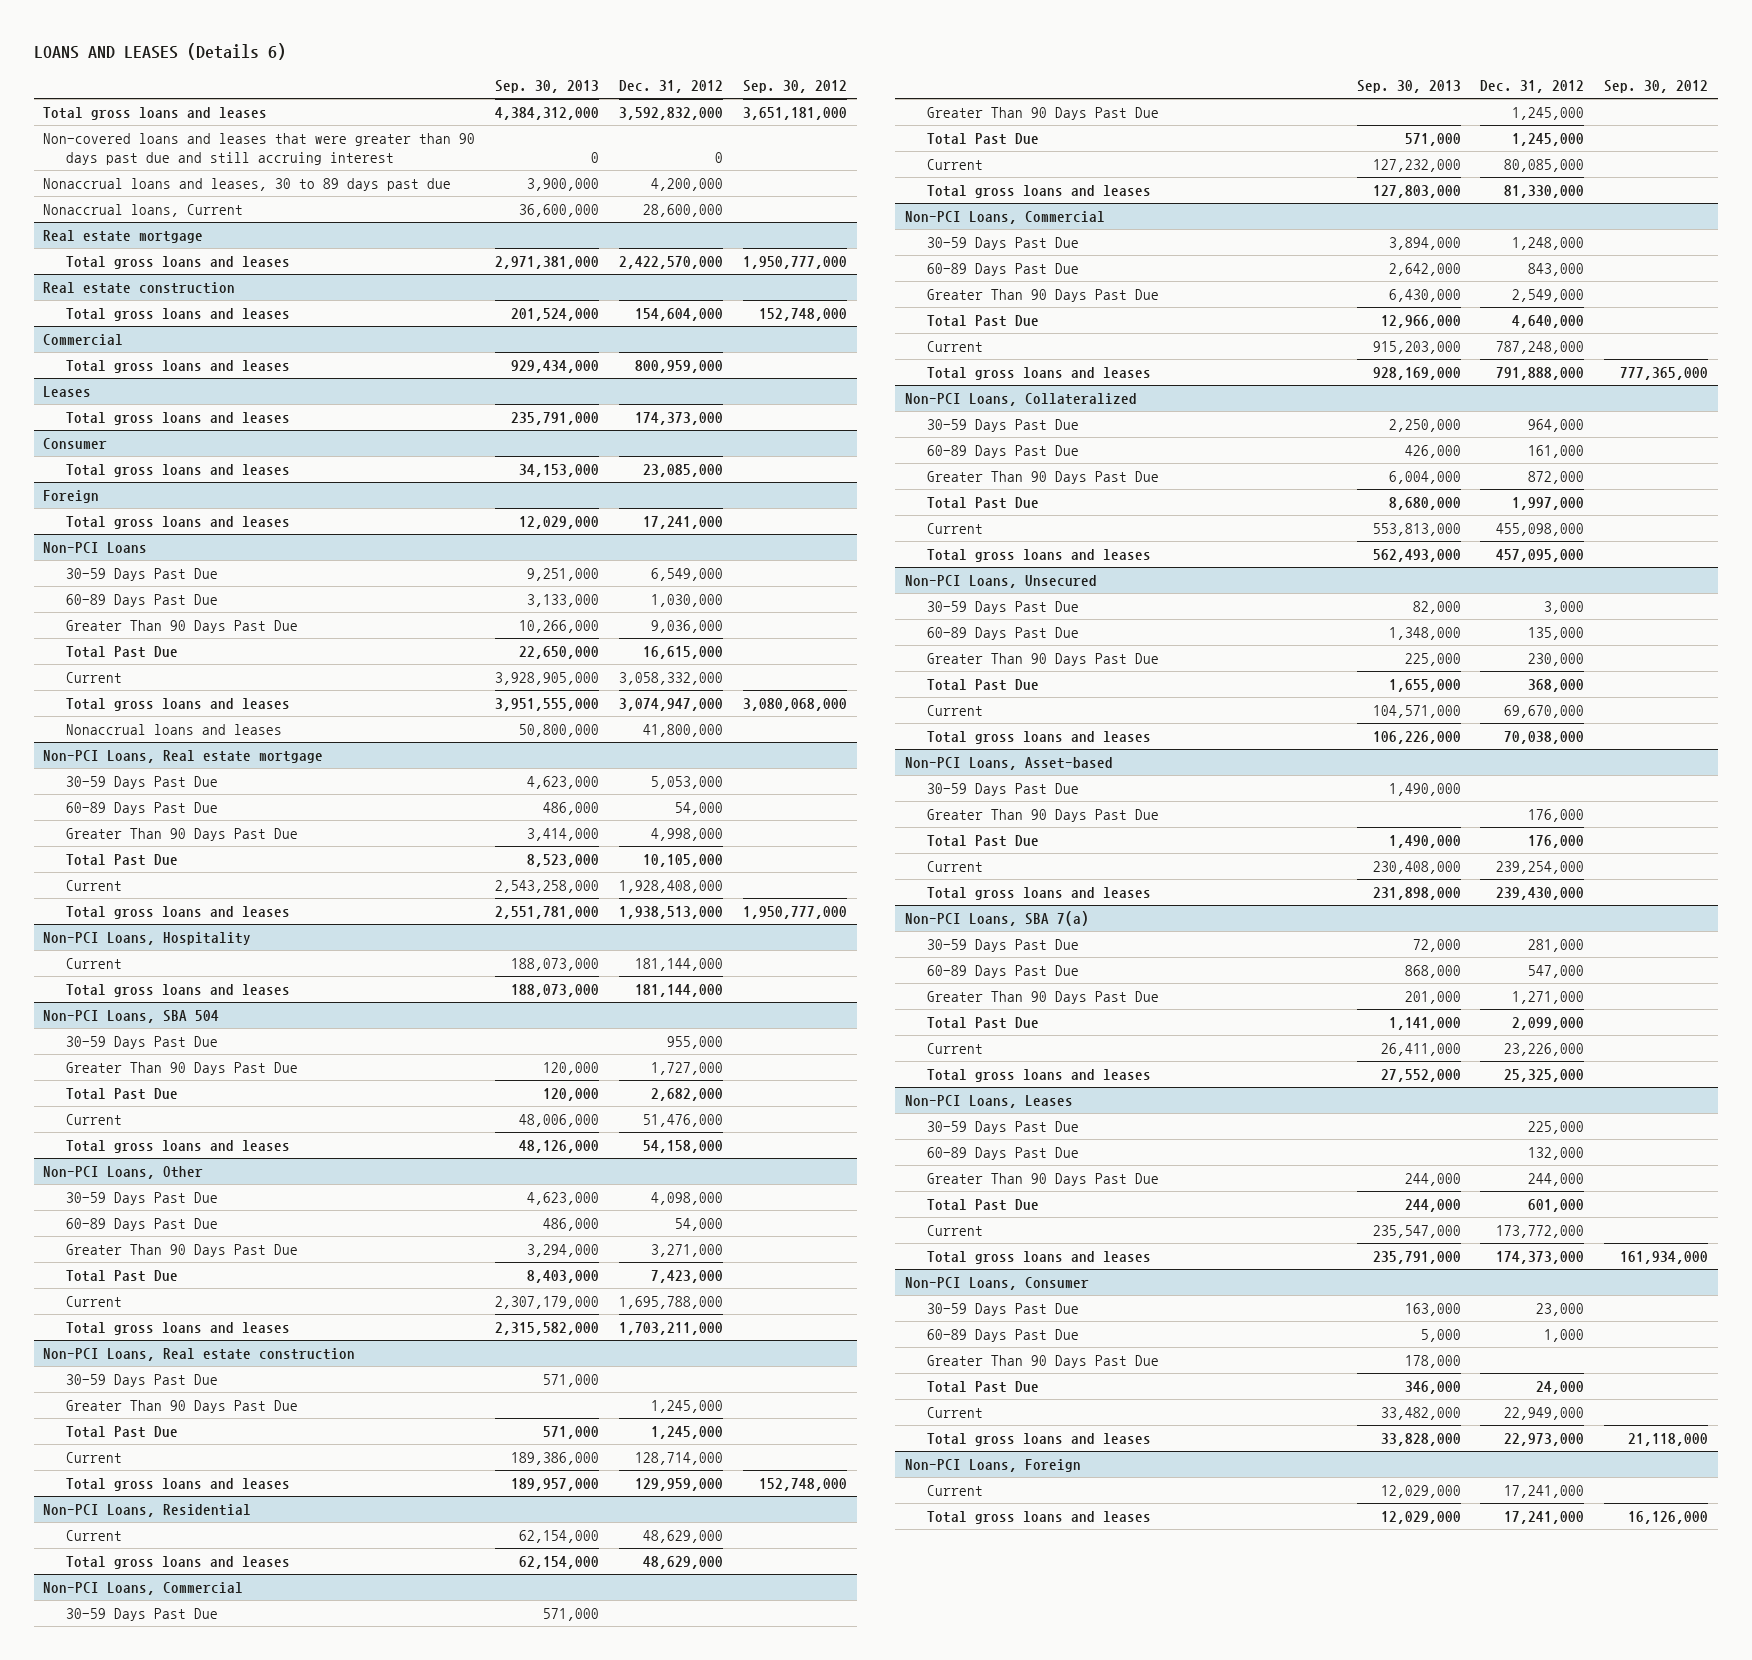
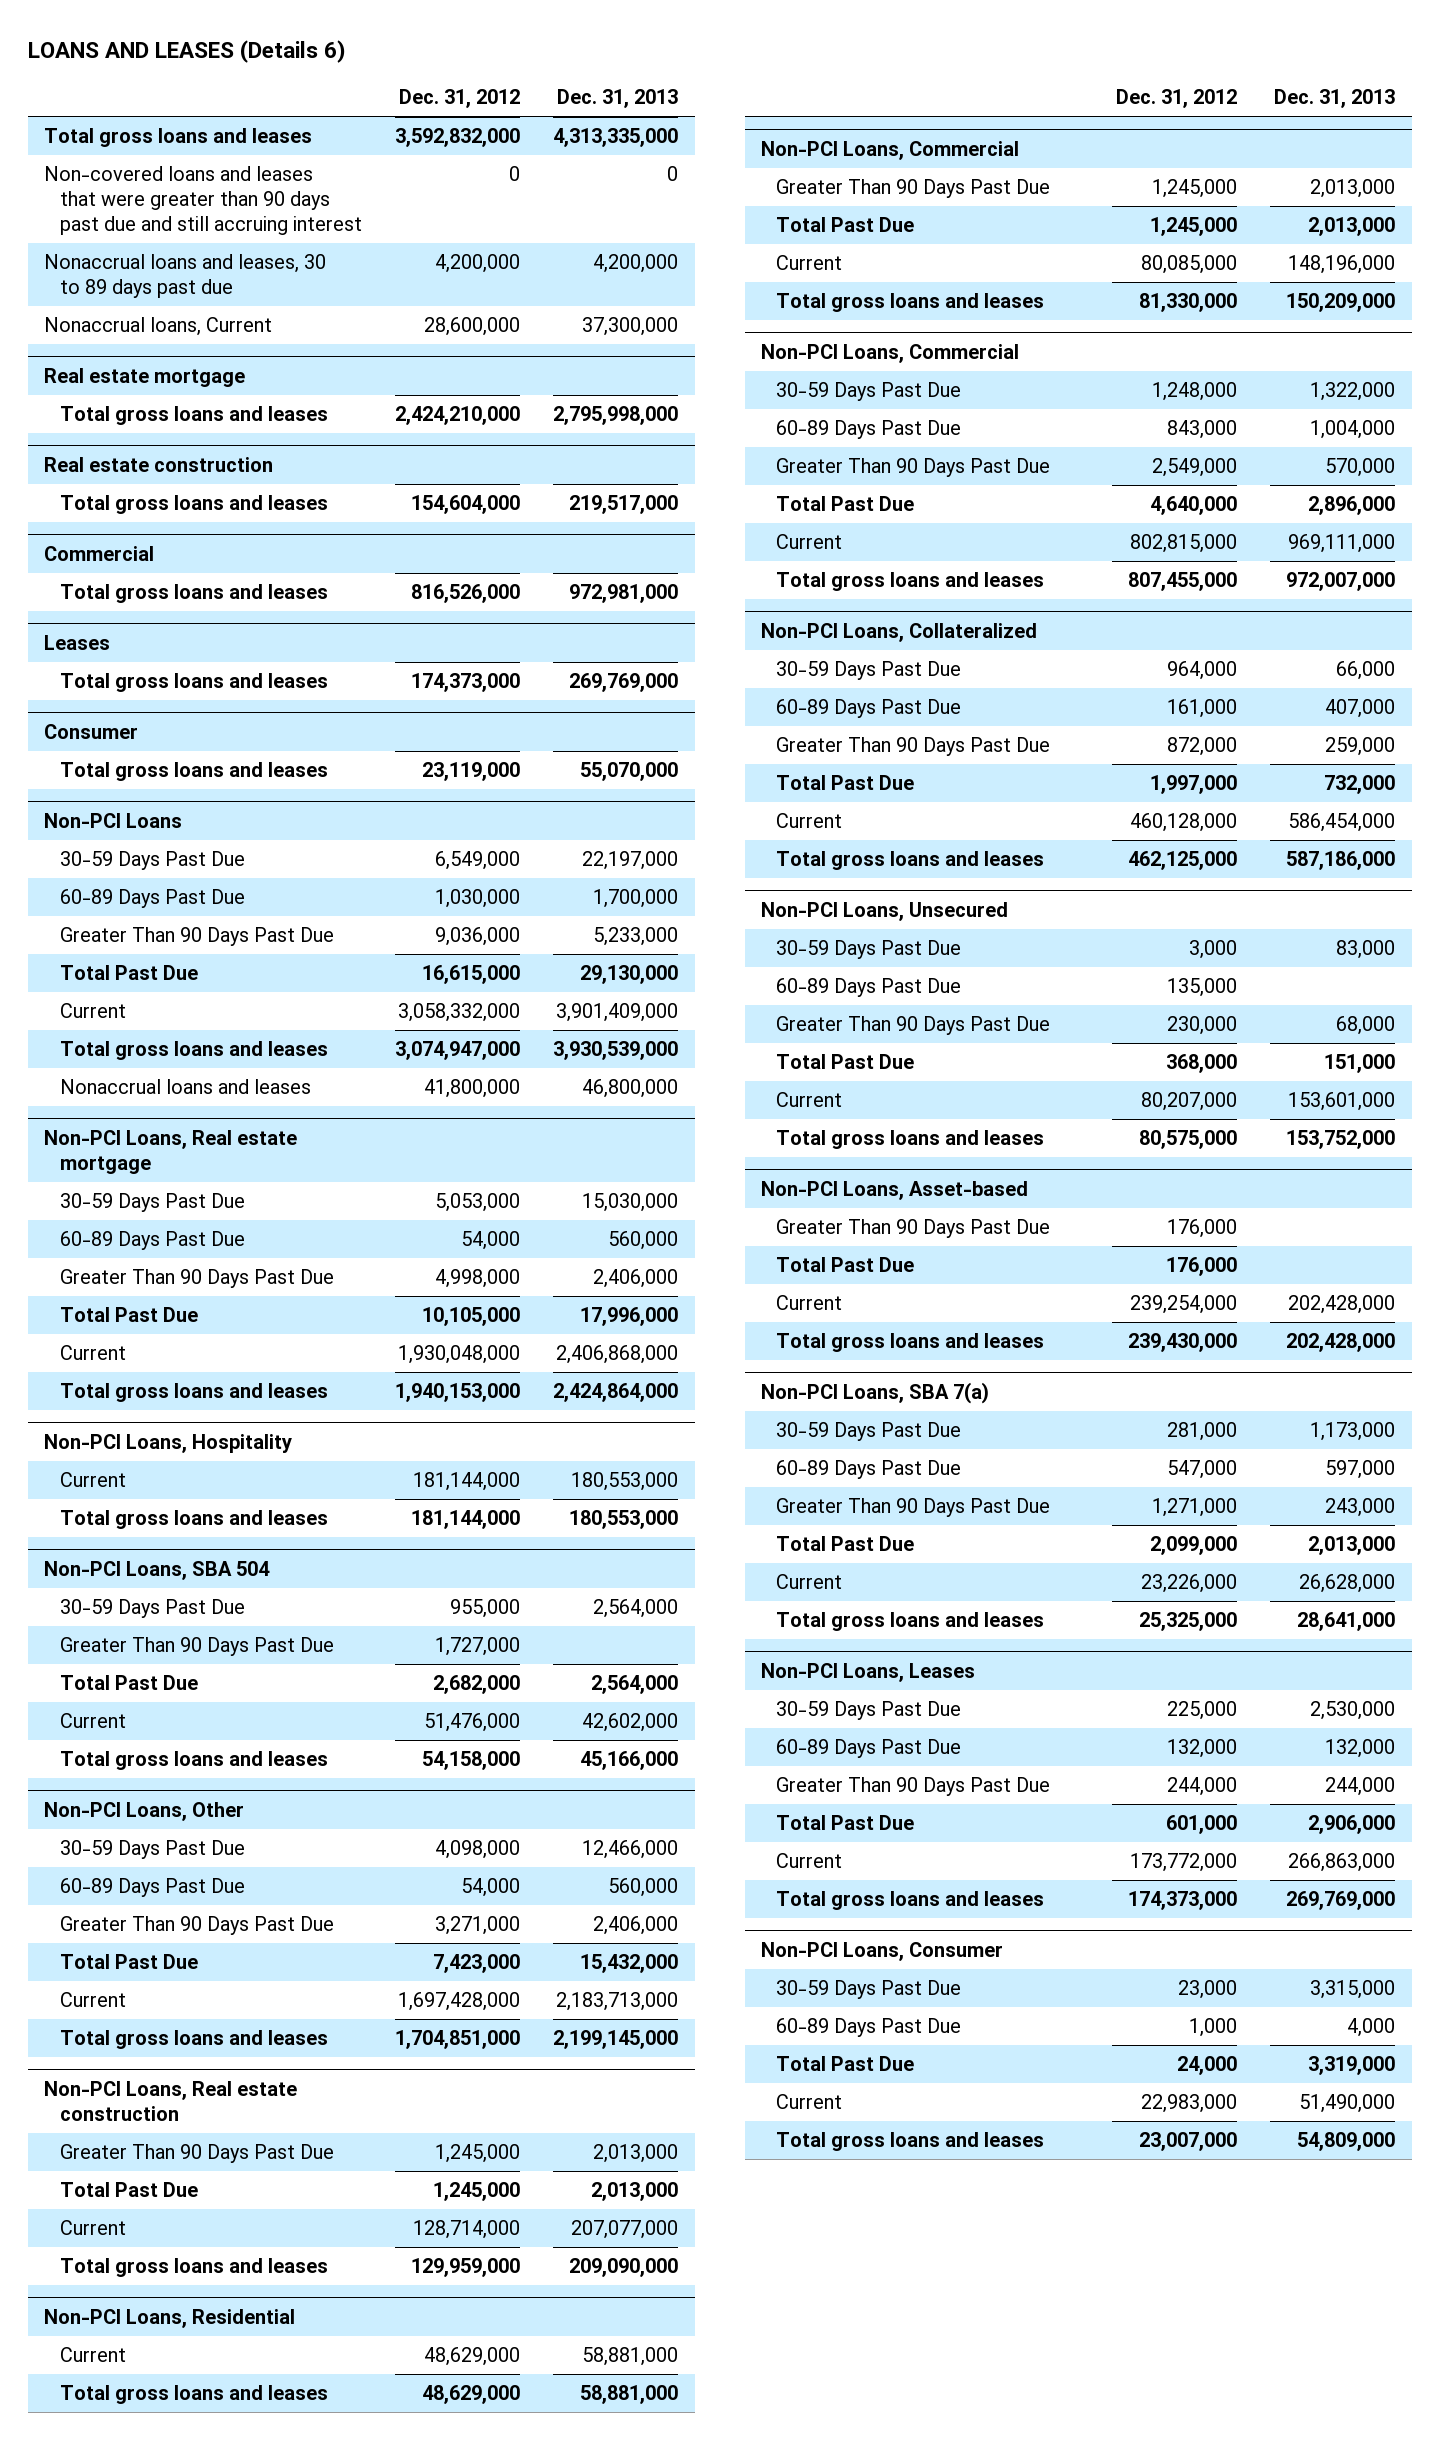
- | Sep. 30, 2013 | Dec. 31, 2012 | Sep. 30, 2012
+ | Dec. 31, 2012 | Dec. 31, 2013
@ Real estate mortgage
- Total gross loans and leases | 2,971,381,000 | 2,422,570,000 | 1,950,777,000
+ Total gross loans and leases | 2,424,210,000 | 2,795,998,000
@ Commercial
- Total gross loans and leases | 929,434,000 | 800,959,000 |
+ Total gross loans and leases | 816,526,000 | 972,981,000
@ Consumer
- Total gross loans and leases | 34,153,000 | 23,085,000 |
- Foreign
- Total gross loans and leases | 12,029,000 | 17,241,000 |
@ Consumer
+ Total gross loans and leases | 23,119,000 | 55,070,000
@ Non-PCI Loans, Real estate mortgage
- Current | 2,543,258,000 | 1,928,408,000 |
- Total gross loans and leases | 2,551,781,000 | 1,938,513,000 | 1,950,777,000
+ Current | 1,930,048,000 | 2,406,868,000
+ Total gross loans and leases | 1,940,153,000 | 2,424,864,000
@ Non-PCI Loans, Other
- Current | 2,307,179,000 | 1,695,788,000 |
- Total gross loans and leases | 2,315,582,000 | 1,703,211,000 |
+ Current | 1,697,428,000 | 2,183,713,000
+ Total gross loans and leases | 1,704,851,000 | 2,199,145,000
@ Non-PCI Loans, Real estate construction
- 30-59 Days Past Due | 571,000 | |
@ Non-PCI Loans, Commercial
- 30-59 Days Past Due | 571,000 | |
- Current | 915,203,000 | 787,248,000 |
- Total gross loans and leases | 928,169,000 | 791,888,000 | 777,365,000
+ Current | 802,815,000 | 969,111,000
+ Total gross loans and leases | 807,455,000 | 972,007,000
@ Non-PCI Loans, Collateralized
- Current | 553,813,000 | 455,098,000 |
- Total gross loans and leases | 562,493,000 | 457,095,000 |
+ Current | 460,128,000 | 586,454,000
+ Total gross loans and leases | 462,125,000 | 587,186,000
@ Non-PCI Loans, Unsecured
- Current | 104,571,000 | 69,670,000 |
- Total gross loans and leases | 106,226,000 | 70,038,000 |
+ Current | 80,207,000 | 153,601,000
+ Total gross loans and leases | 80,575,000 | 153,752,000
@ Non-PCI Loans, Asset-based
- 30-59 Days Past Due | 1,490,000 | |
@ Non-PCI Loans, Consumer
- Greater Than 90 Days Past Due | 178,000 | |
- Current | 33,482,000 | 22,949,000 |
- Total gross loans and leases | 33,828,000 | 22,973,000 | 21,118,000
- Non-PCI Loans, Foreign
- Current | 12,029,000 | 17,241,000 |
- Total gross loans and leases | 12,029,000 | 17,241,000 | 16,126,000
@ Non-PCI Loans, Consumer
+ Current | 22,983,000 | 51,490,000
+ Total gross loans and leases | 23,007,000 | 54,809,000

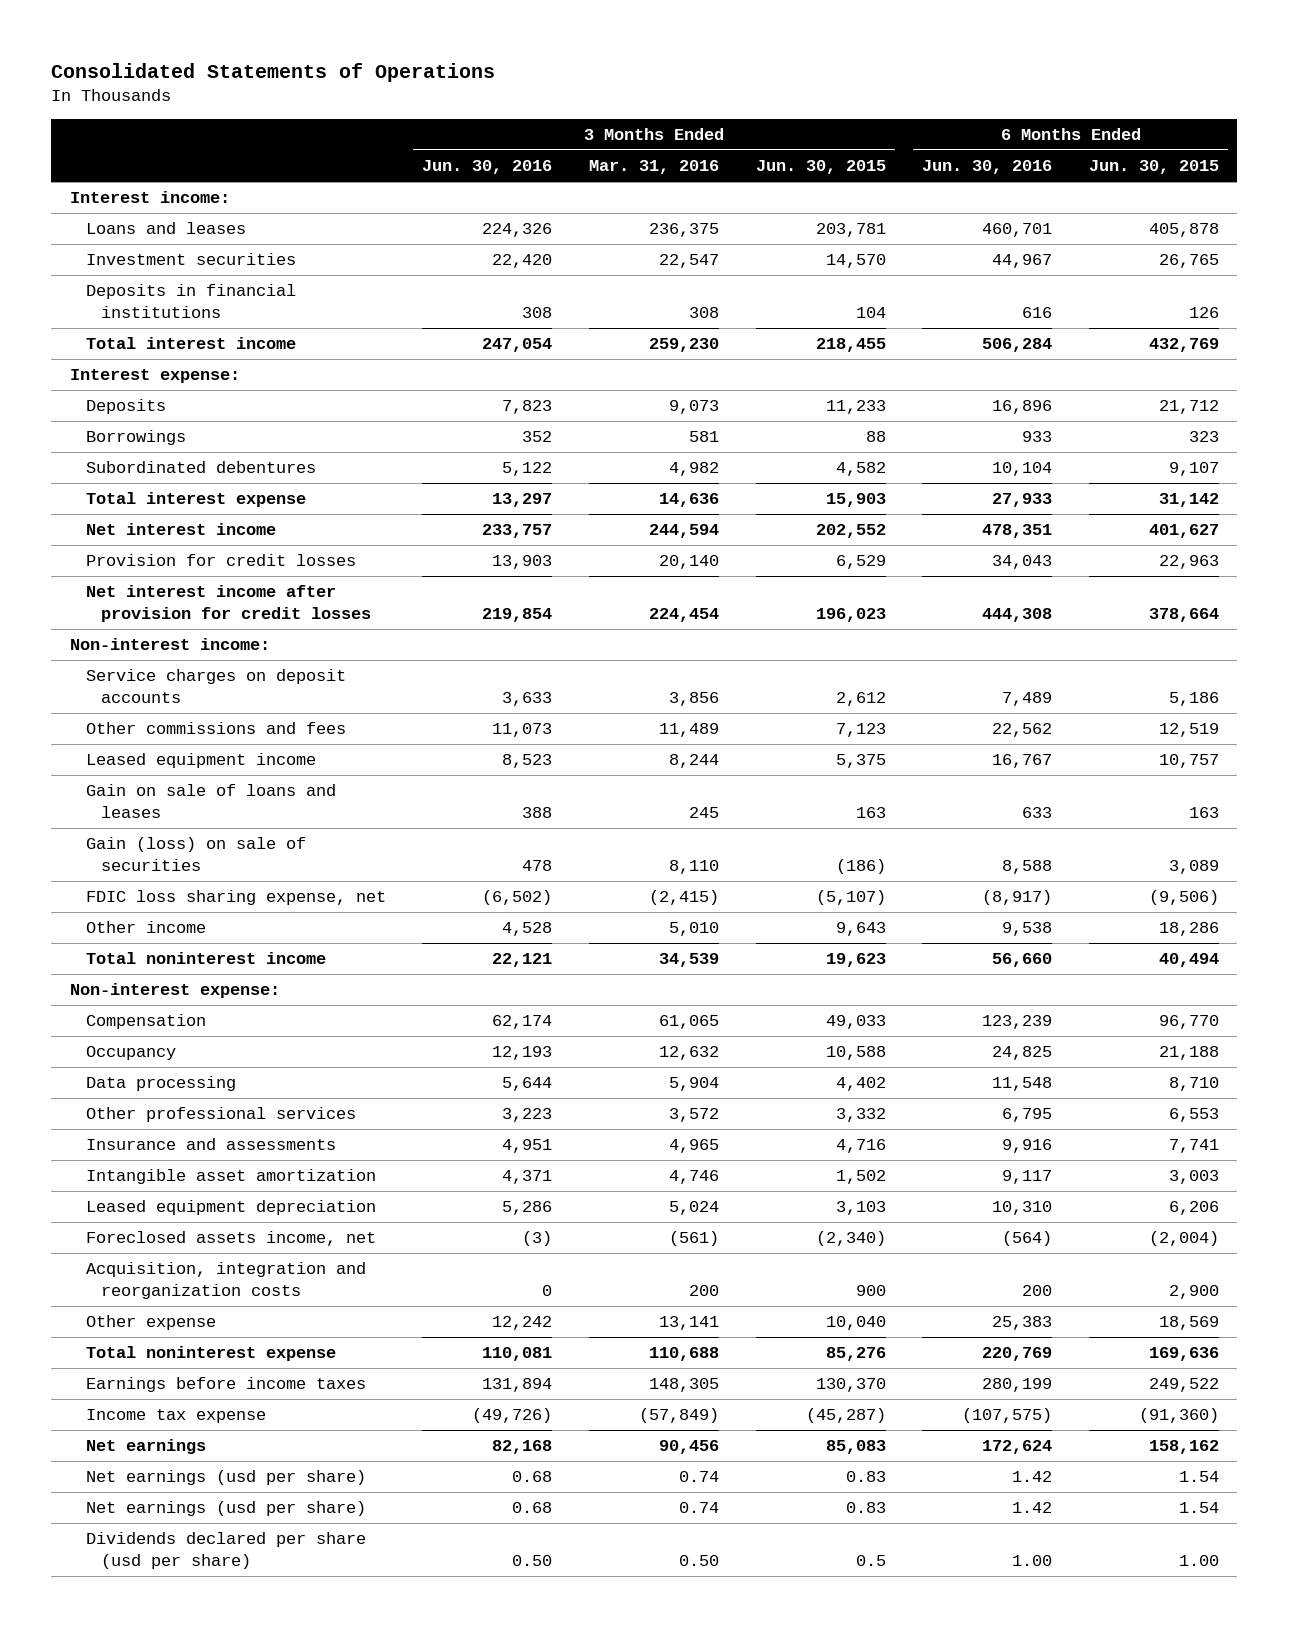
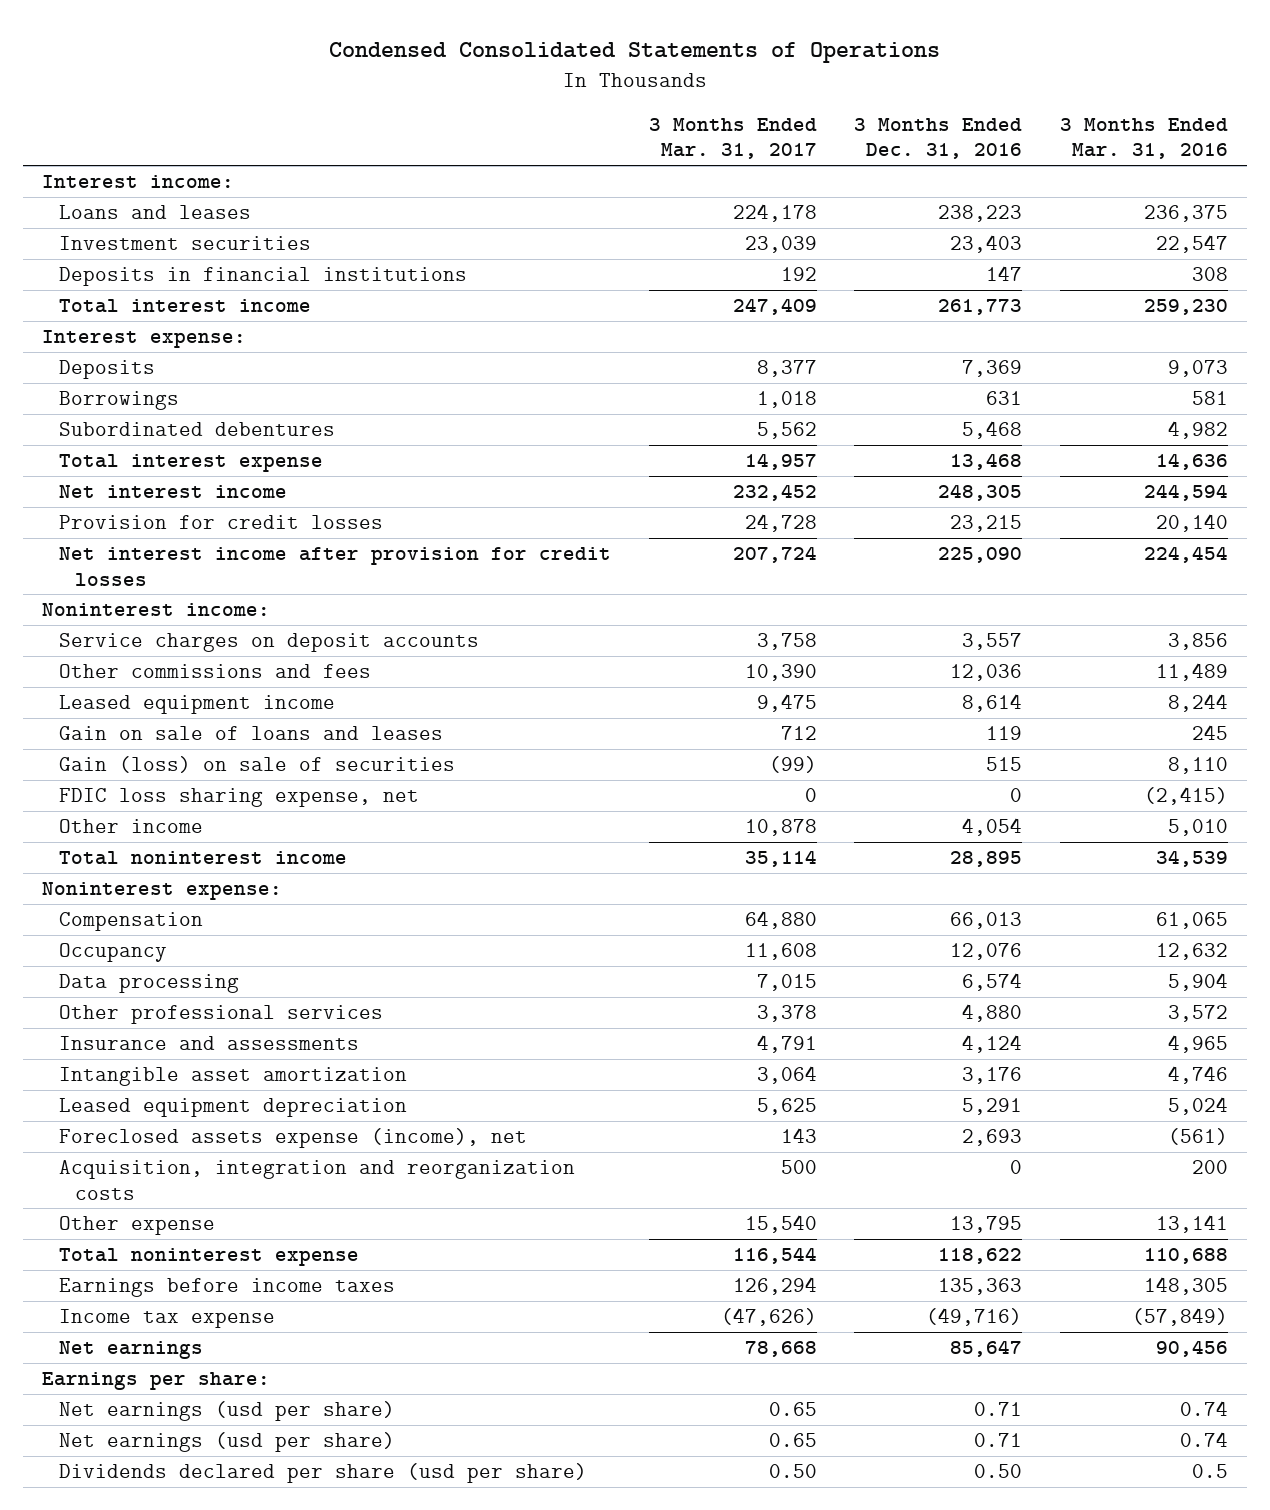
- Consolidated Statements of Operations
+ Condensed Consolidated Statements of Operations
- | 3 Months Ended Jun. 30, 2016 | 3 Months Ended Mar. 31, 2016 | 3 Months Ended Jun. 30, 2015 | 6 Months Ended Jun. 30, 2016 | 6 Months Ended Jun. 30, 2015
+ | 3 Months Ended Mar. 31, 2017 | 3 Months Ended Dec. 31, 2016 | 3 Months Ended Mar. 31, 2016
- Non-interest income:
+ Noninterest income:
- Non-interest expense:
+ Noninterest expense:
- Foreclosed assets income, net | (3) | (561) | (2,340) | (564) | (2,004)
+ Foreclosed assets expense (income), net | 143 | 2,693 | (561)
+ Earnings per share:
- Dividends declared per share (usd per share) | 0.50 | 0.50 | 0.5 | 1.00 | 1.00
+ Dividends declared per share (usd per share) | 0.50 | 0.50 | 0.5

